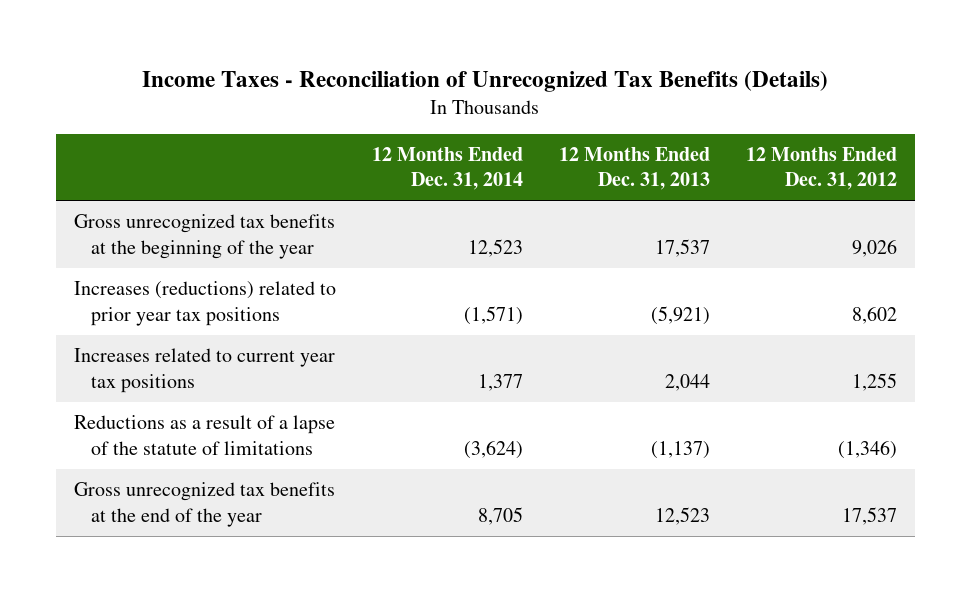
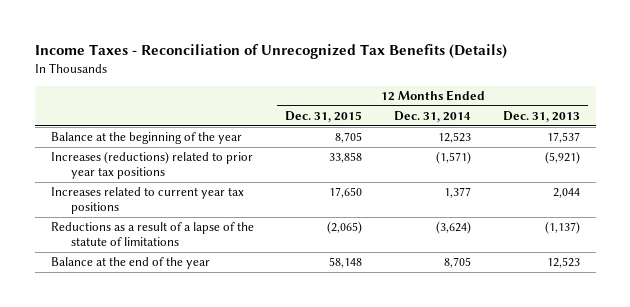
- | 12 Months Ended Dec. 31, 2014 | 12 Months Ended Dec. 31, 2013 | 12 Months Ended Dec. 31, 2012
+ | 12 Months Ended Dec. 31, 2015 | 12 Months Ended Dec. 31, 2014 | 12 Months Ended Dec. 31, 2013
- Gross unrecognized tax benefits at the beginning of the year | 12,523 | 17,537 | 9,026
+ Balance at the beginning of the year | 8,705 | 12,523 | 17,537
- Gross unrecognized tax benefits at the end of the year | 8,705 | 12,523 | 17,537
+ Balance at the end of the year | 58,148 | 8,705 | 12,523

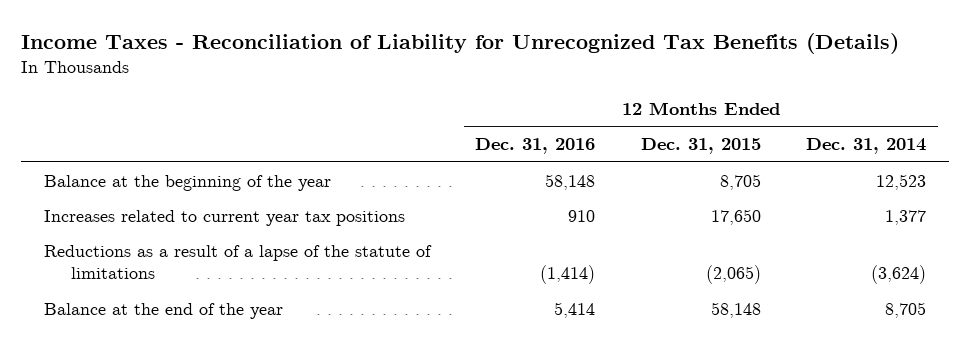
- Income Taxes - Reconciliation of Unrecognized Tax Benefits (Details)
+ Income Taxes - Reconciliation of Liability for Unrecognized Tax Benefits (Details)
- | 12 Months Ended Dec. 31, 2015 | 12 Months Ended Dec. 31, 2014 | 12 Months Ended Dec. 31, 2013
+ | 12 Months Ended Dec. 31, 2016 | 12 Months Ended Dec. 31, 2015 | 12 Months Ended Dec. 31, 2014
- Increases (reductions) related to prior year tax positions | 33,858 | (1,571) | (5,921)

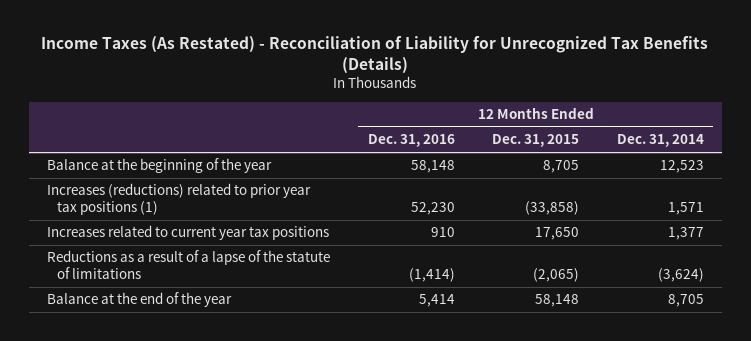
- Income Taxes - Reconciliation of Liability for Unrecognized Tax Benefits (Details)
+ Income Taxes (As Restated) - Reconciliation of Liability for Unrecognized Tax Benefits (Details)
+ Increases (reductions) related to prior year tax positions (1) | 52,230 | (33,858) | 1,571

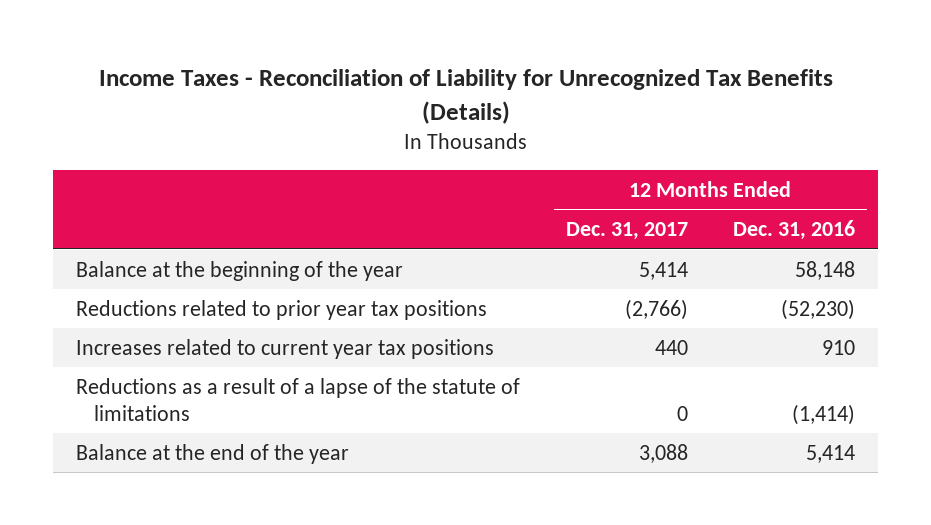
- Income Taxes (As Restated) - Reconciliation of Liability for Unrecognized Tax Benefits (Details)
+ Income Taxes - Reconciliation of Liability for Unrecognized Tax Benefits (Details)
- | 12 Months Ended Dec. 31, 2016 | 12 Months Ended Dec. 31, 2015 | 12 Months Ended Dec. 31, 2014
+ | 12 Months Ended Dec. 31, 2017 | 12 Months Ended Dec. 31, 2016
- Increases (reductions) related to prior year tax positions (1) | 52,230 | (33,858) | 1,571
+ Reductions related to prior year tax positions | (2,766) | (52,230)

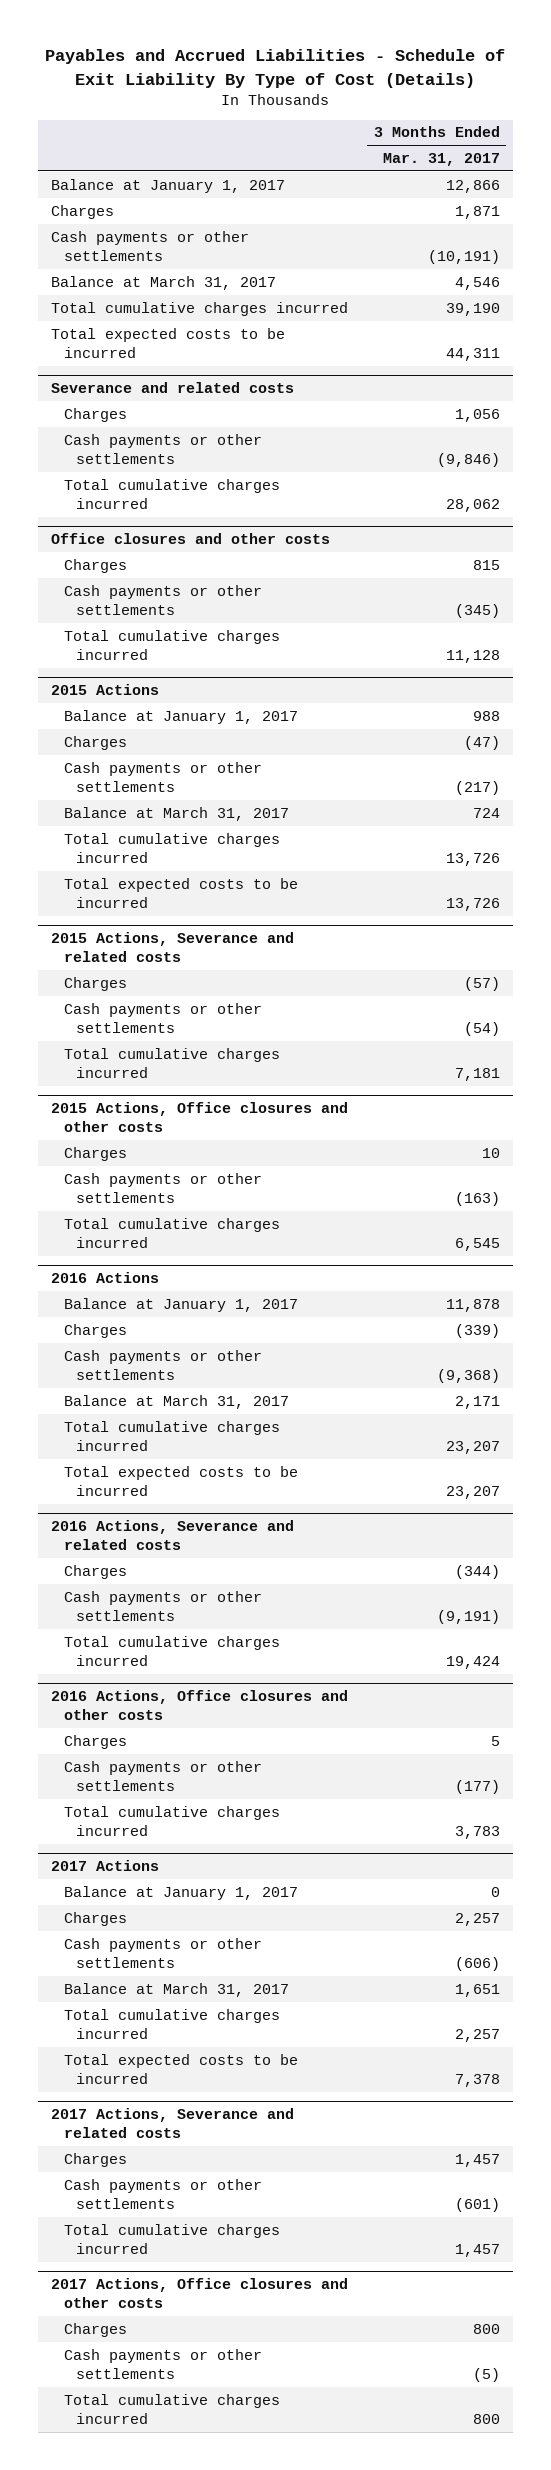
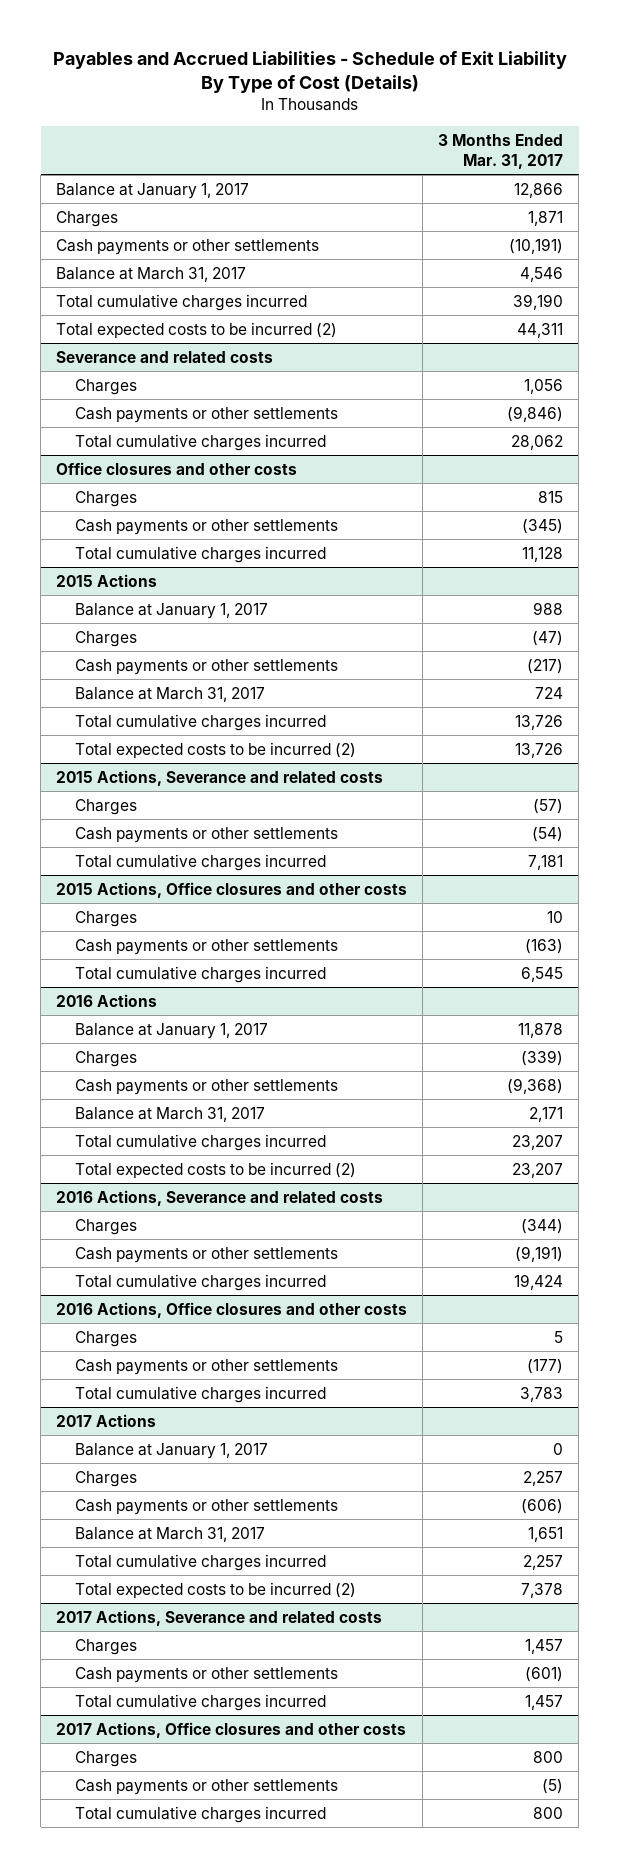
- Total expected costs to be incurred | 44,311
+ Total expected costs to be incurred (2) | 44,311
@ 2015 Actions
- Total expected costs to be incurred | 13,726
+ Total expected costs to be incurred (2) | 13,726
@ 2016 Actions
- Total expected costs to be incurred | 23,207
+ Total expected costs to be incurred (2) | 23,207
@ 2017 Actions
- Total expected costs to be incurred | 7,378
+ Total expected costs to be incurred (2) | 7,378

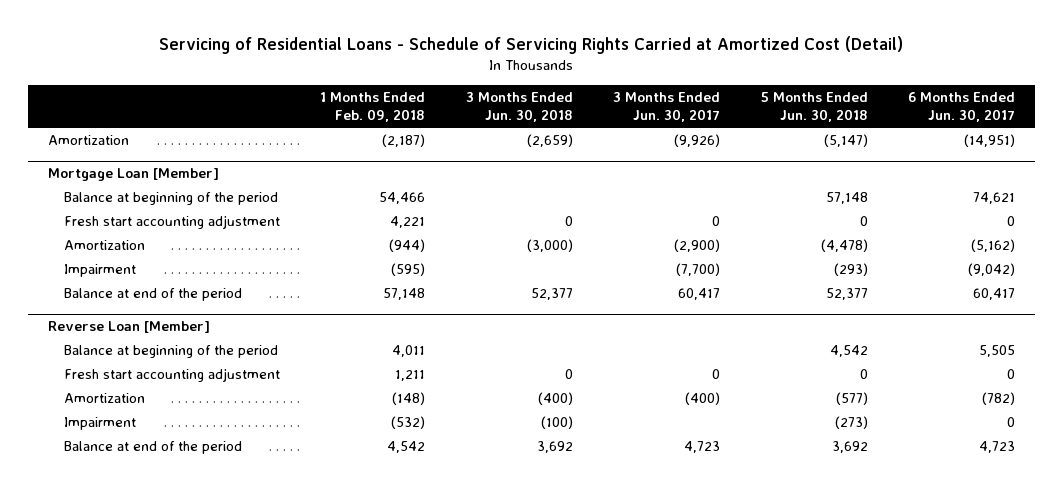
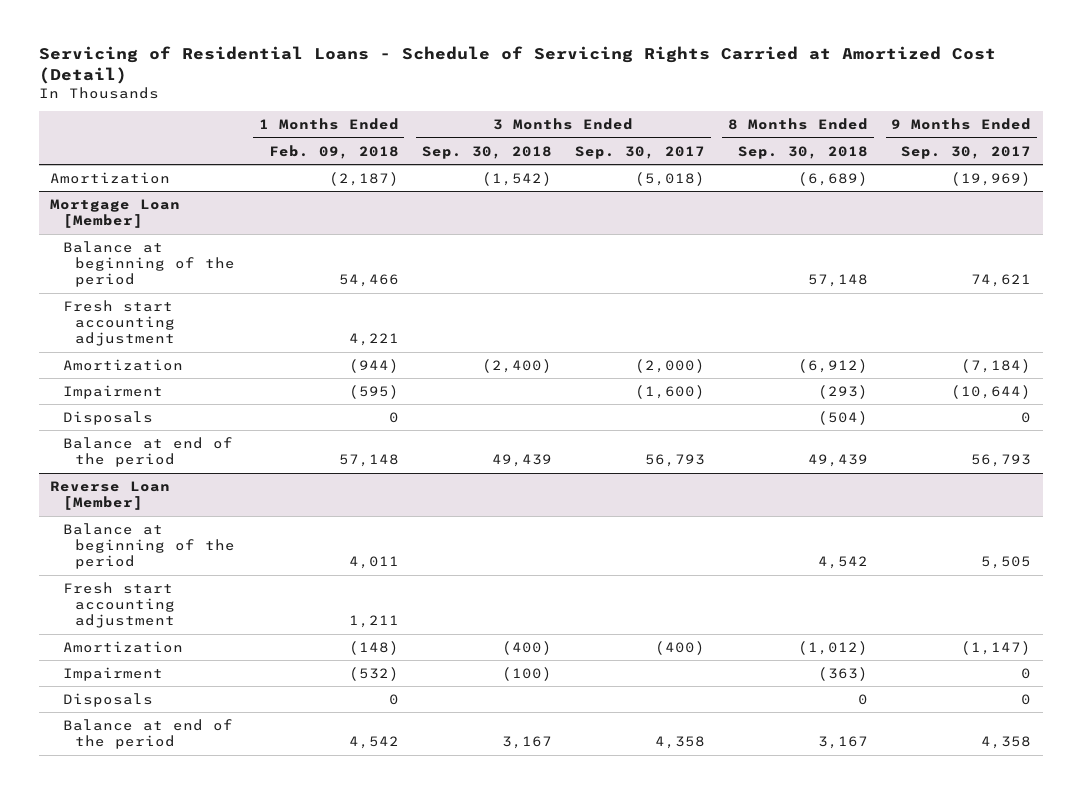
- | 1 Months Ended Feb. 09, 2018 | 3 Months Ended Jun. 30, 2018 | 3 Months Ended Jun. 30, 2017 | 5 Months Ended Jun. 30, 2018 | 6 Months Ended Jun. 30, 2017
+ | 1 Months Ended Feb. 09, 2018 | 3 Months Ended Sep. 30, 2018 | 3 Months Ended Sep. 30, 2017 | 8 Months Ended Sep. 30, 2018 | 9 Months Ended Sep. 30, 2017
@ Mortgage Loan [Member]
+ Disposals | 0 | | | (504) | 0
@ Reverse Loan [Member]
+ Disposals | 0 | | | 0 | 0

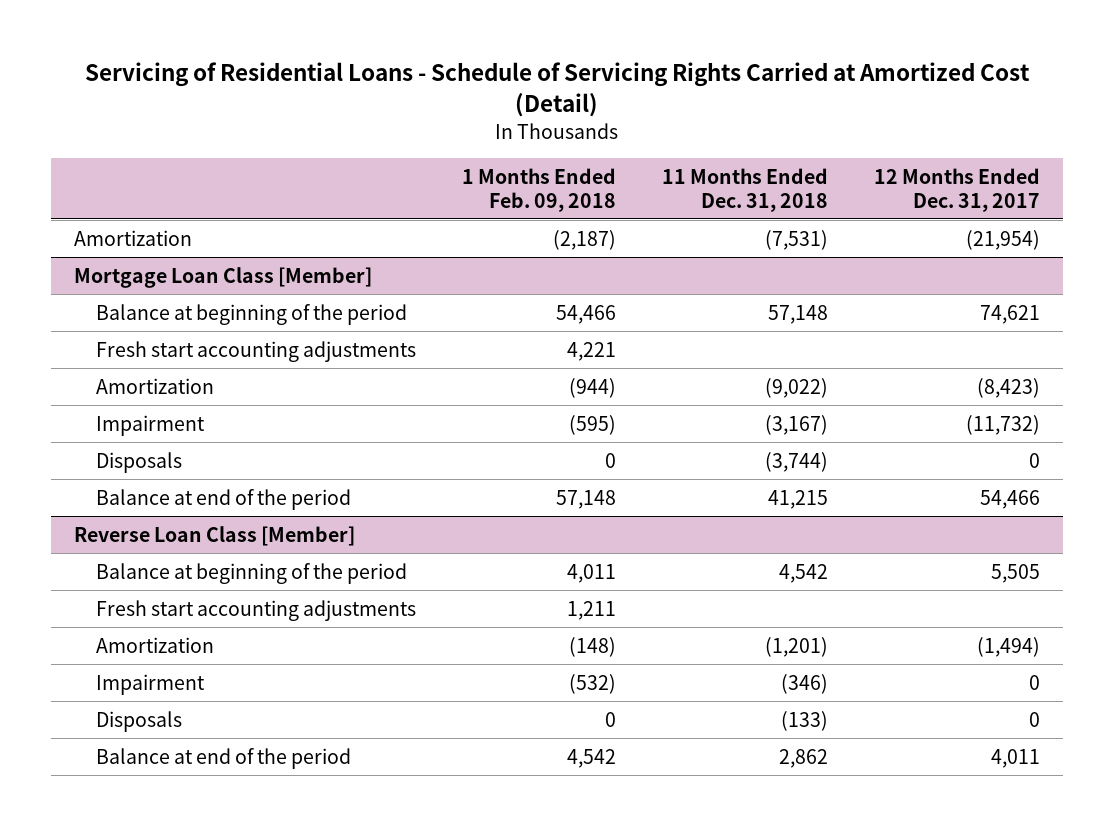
- | 1 Months Ended Feb. 09, 2018 | 3 Months Ended Sep. 30, 2018 | 3 Months Ended Sep. 30, 2017 | 8 Months Ended Sep. 30, 2018 | 9 Months Ended Sep. 30, 2017
+ | 1 Months Ended Feb. 09, 2018 | 11 Months Ended Dec. 31, 2018 | 12 Months Ended Dec. 31, 2017
- Mortgage Loan [Member]
+ Mortgage Loan Class [Member]
- Fresh start accounting adjustment | 4,221 | | | |
+ Fresh start accounting adjustments | 4,221 | |
- Reverse Loan [Member]
+ Reverse Loan Class [Member]
- Fresh start accounting adjustment | 1,211 | | | |
+ Fresh start accounting adjustments | 1,211 | |

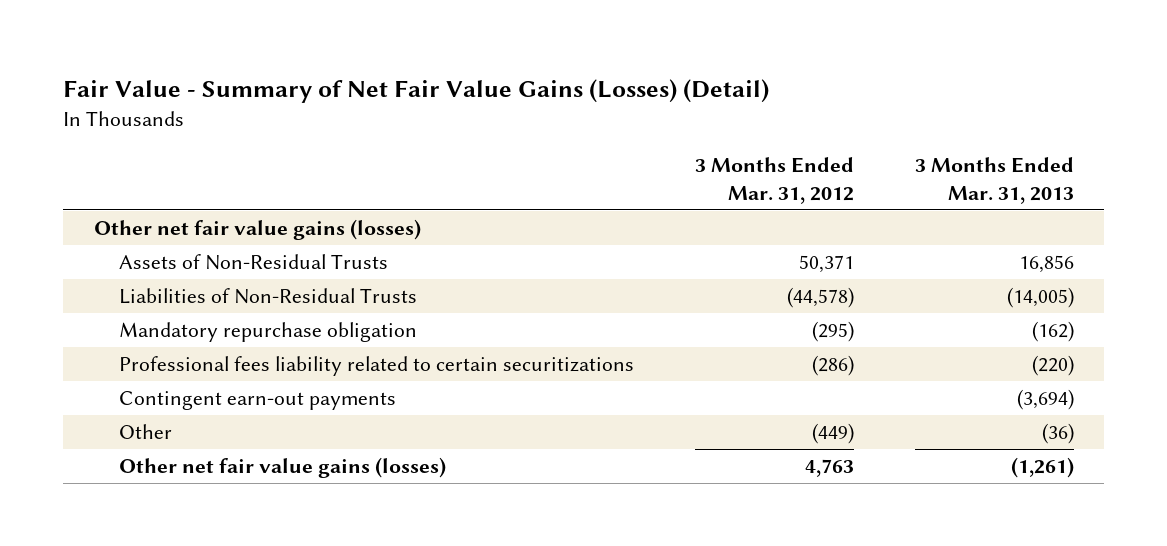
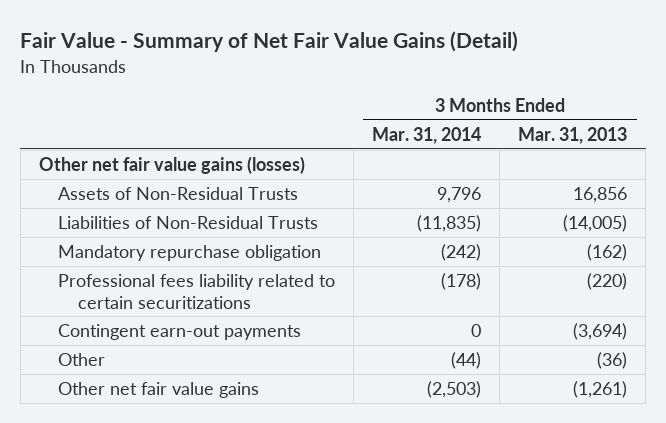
- Fair Value - Summary of Net Fair Value Gains (Losses) (Detail)
+ Fair Value - Summary of Net Fair Value Gains (Detail)
- | 3 Months Ended Mar. 31, 2012 | 3 Months Ended Mar. 31, 2013
+ | 3 Months Ended Mar. 31, 2014 | 3 Months Ended Mar. 31, 2013
- Other net fair value gains (losses) | 4,763 | (1,261)
+ Other net fair value gains | (2,503) | (1,261)

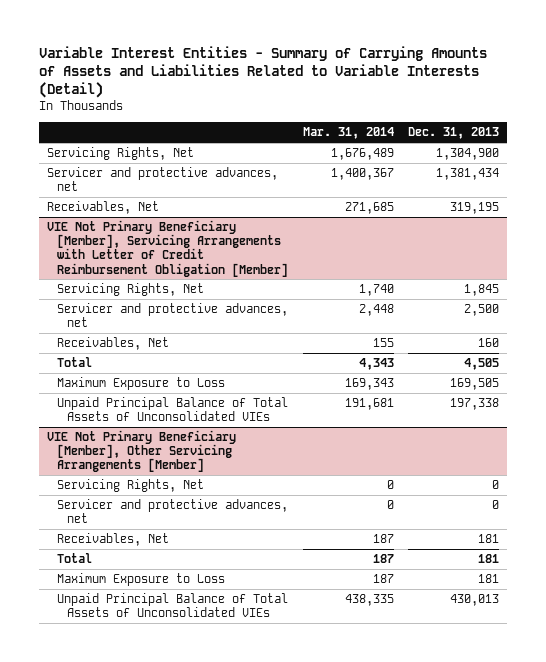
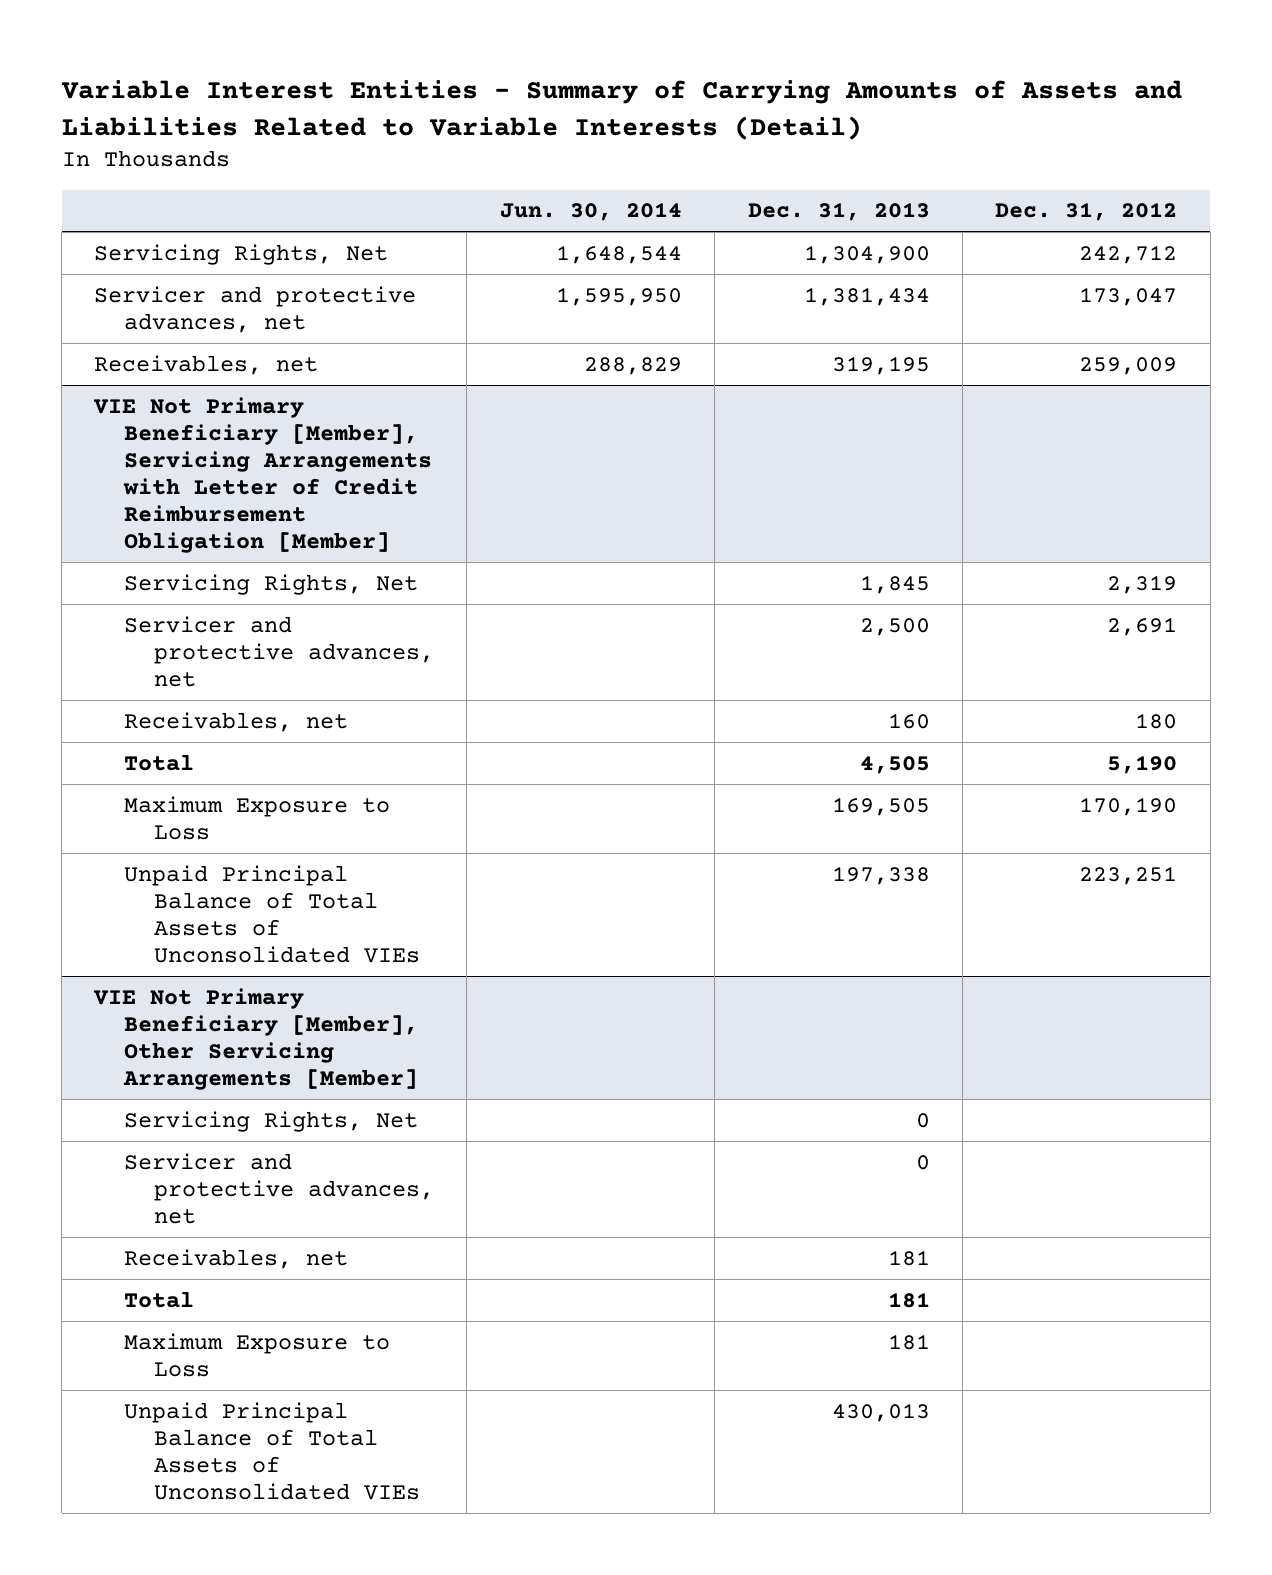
- | Mar. 31, 2014 | Dec. 31, 2013
+ | Jun. 30, 2014 | Dec. 31, 2013 | Dec. 31, 2012
- Receivables, Net | 271,685 | 319,195
+ Receivables, net | 288,829 | 319,195 | 259,009
@ VIE Not Primary Beneficiary [Member], Servicing Arrangements with Letter of Credit Reimbursement Obligation [Member]
- Receivables, Net | 155 | 160
+ Receivables, net | | 160 | 180
@ VIE Not Primary Beneficiary [Member], Other Servicing Arrangements [Member]
- Receivables, Net | 187 | 181
+ Receivables, net | | 181 |

